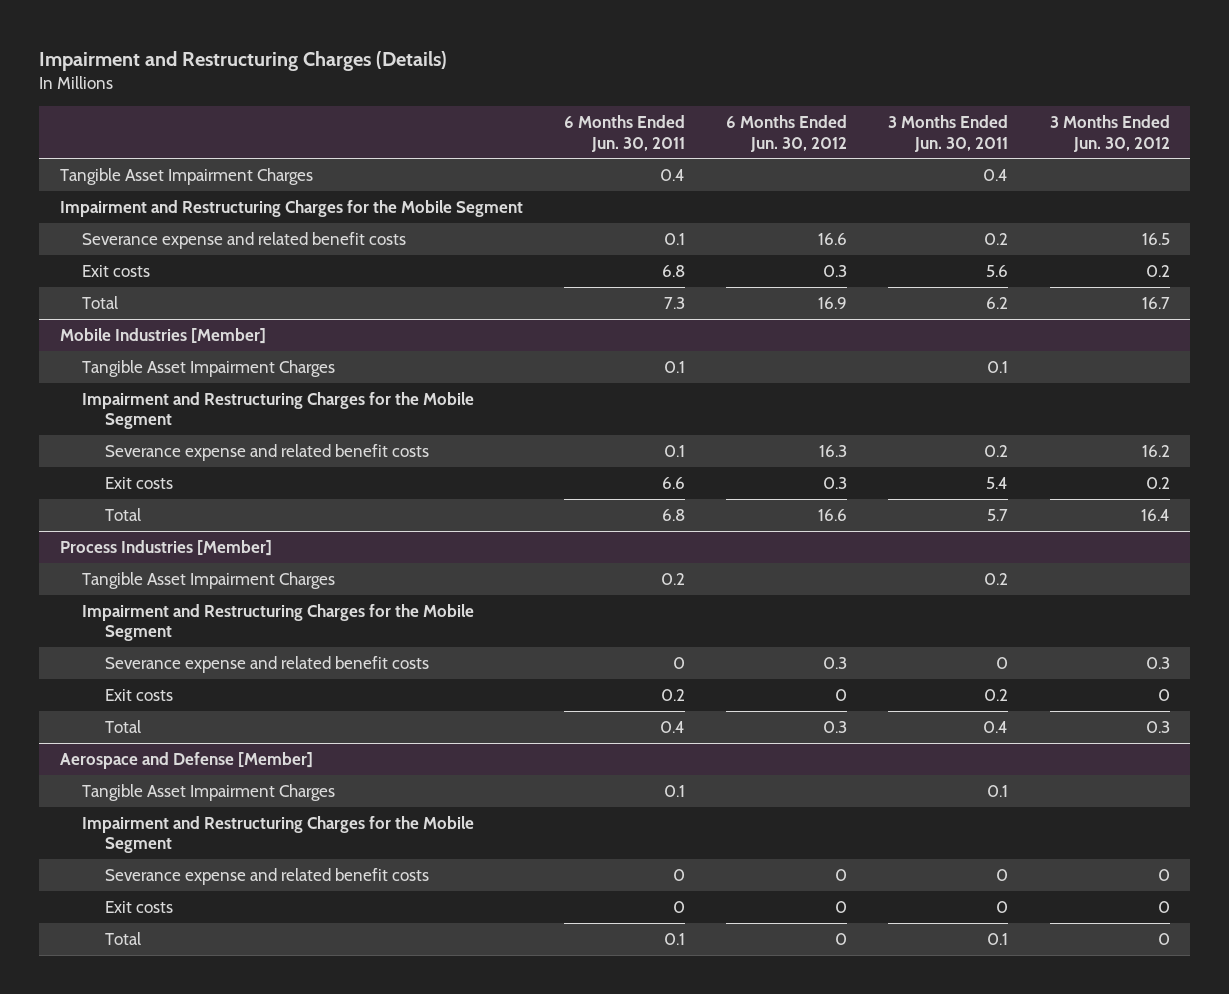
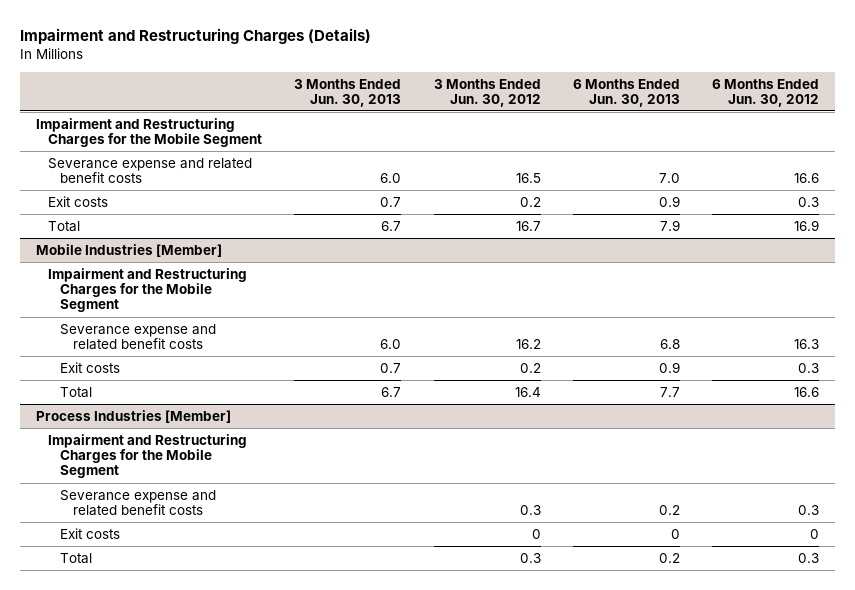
- | 6 Months Ended Jun. 30, 2011 | 6 Months Ended Jun. 30, 2012 | 3 Months Ended Jun. 30, 2011 | 3 Months Ended Jun. 30, 2012
+ | 3 Months Ended Jun. 30, 2013 | 3 Months Ended Jun. 30, 2012 | 6 Months Ended Jun. 30, 2013 | 6 Months Ended Jun. 30, 2012
- Tangible Asset Impairment Charges | 0.4 | | 0.4 |
@ Mobile Industries [Member]
- Tangible Asset Impairment Charges | 0.1 | | 0.1 |
@ Process Industries [Member]
- Tangible Asset Impairment Charges | 0.2 | | 0.2 |
- Aerospace and Defense [Member]
- Tangible Asset Impairment Charges | 0.1 | | 0.1 |
- Impairment and Restructuring Charges for the Mobile Segment
- Severance expense and related benefit costs | 0 | 0 | 0 | 0
- Exit costs | 0 | 0 | 0 | 0
- Total | 0.1 | 0 | 0.1 | 0

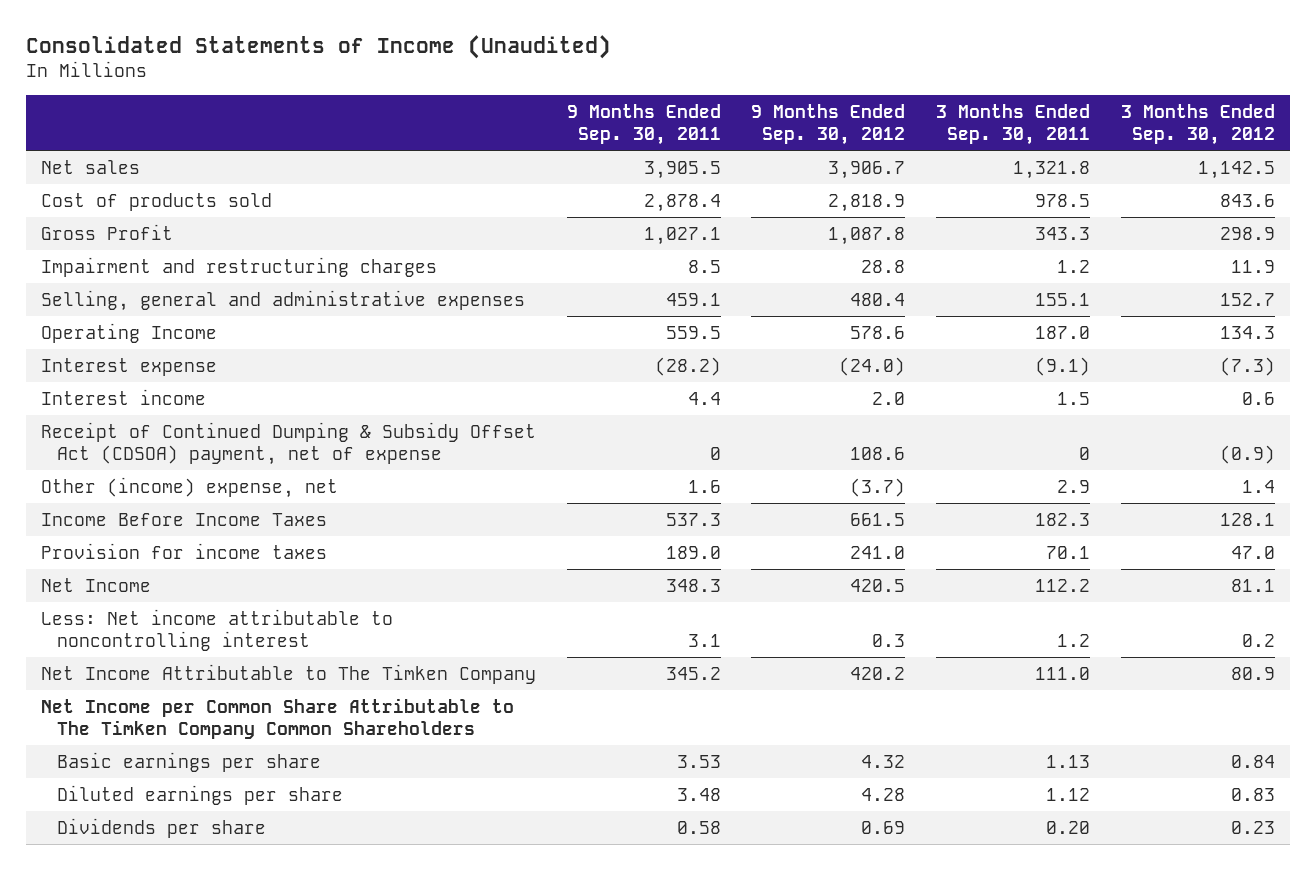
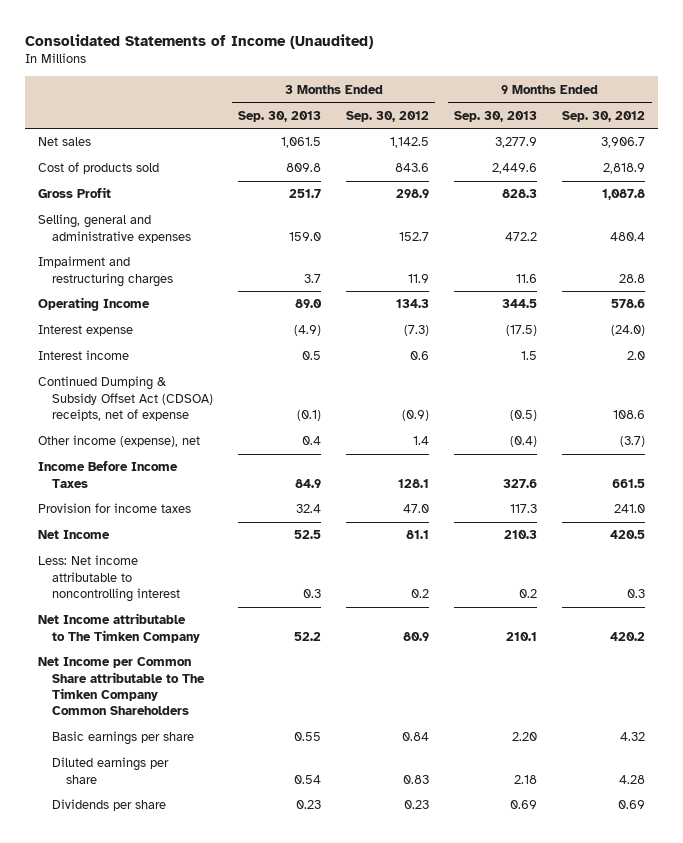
- | 9 Months Ended Sep. 30, 2011 | 9 Months Ended Sep. 30, 2012 | 3 Months Ended Sep. 30, 2011 | 3 Months Ended Sep. 30, 2012
+ | 3 Months Ended Sep. 30, 2013 | 3 Months Ended Sep. 30, 2012 | 9 Months Ended Sep. 30, 2013 | 9 Months Ended Sep. 30, 2012
moved down: Impairment and restructuring charges | 3.7 | 11.9 | 11.6 | 28.8
- Receipt of Continued Dumping & Subsidy Offset Act (CDSOA) payment, net of expense | 0 | 108.6 | 0 | (0.9)
- Other (income) expense, net | 1.6 | (3.7) | 2.9 | 1.4
+ Continued Dumping & Subsidy Offset Act (CDSOA) receipts, net of expense | (0.1) | (0.9) | (0.5) | 108.6
+ Other income (expense), net | 0.4 | 1.4 | (0.4) | (3.7)
- Net Income Attributable to The Timken Company | 345.2 | 420.2 | 111.0 | 80.9
- Net Income per Common Share Attributable to The Timken Company Common Shareholders
+ Net Income attributable to The Timken Company | 52.2 | 80.9 | 210.1 | 420.2
+ Net Income per Common Share attributable to The Timken Company Common Shareholders

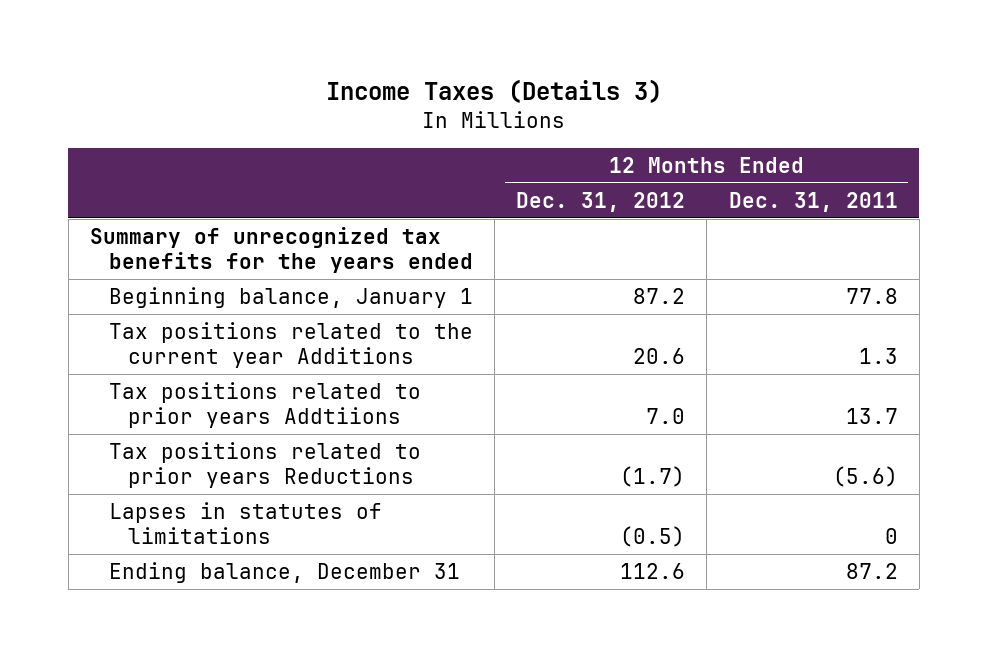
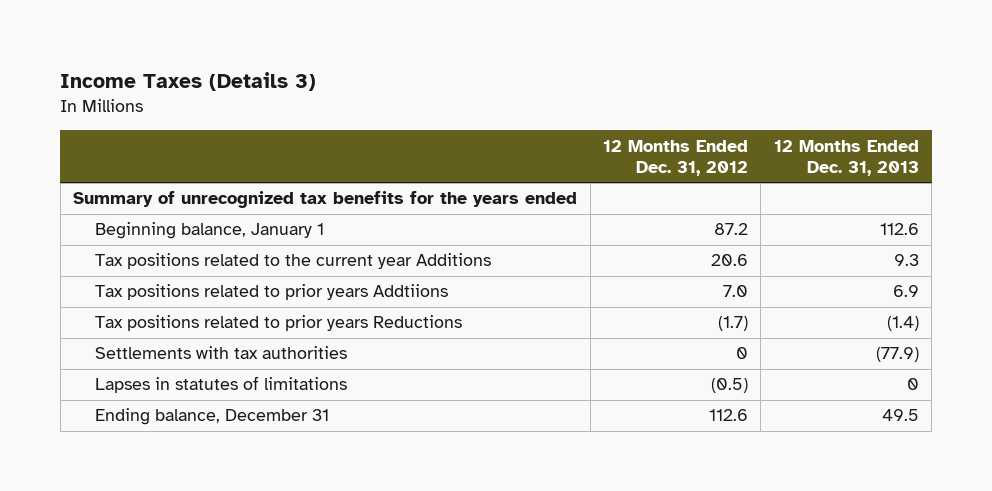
- | 12 Months Ended Dec. 31, 2012 | 12 Months Ended Dec. 31, 2011
+ | 12 Months Ended Dec. 31, 2012 | 12 Months Ended Dec. 31, 2013
+ Settlements with tax authorities | 0 | (77.9)

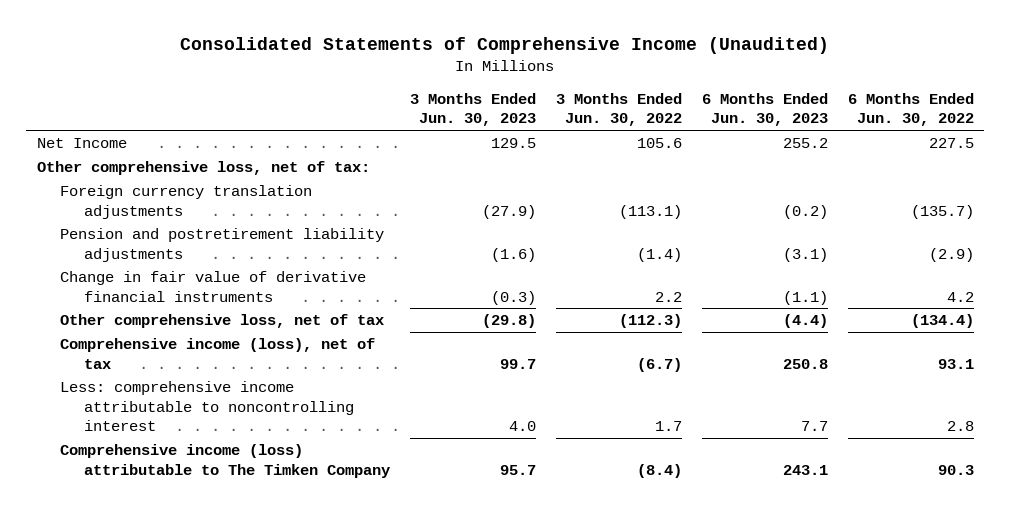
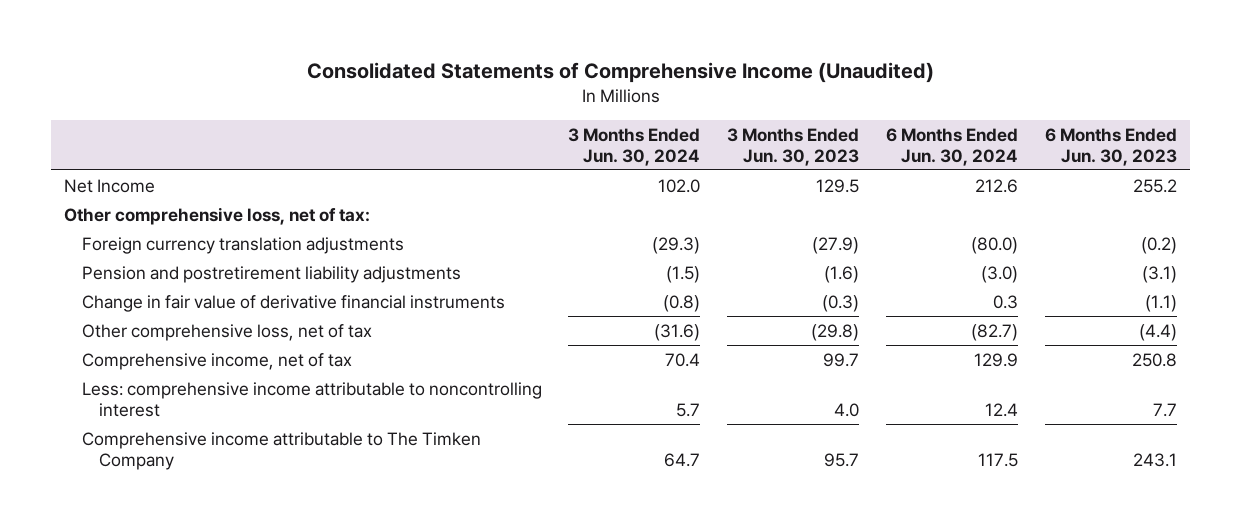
- | 3 Months Ended Jun. 30, 2023 | 3 Months Ended Jun. 30, 2022 | 6 Months Ended Jun. 30, 2023 | 6 Months Ended Jun. 30, 2022
+ | 3 Months Ended Jun. 30, 2024 | 3 Months Ended Jun. 30, 2023 | 6 Months Ended Jun. 30, 2024 | 6 Months Ended Jun. 30, 2023
- Comprehensive income (loss), net of tax | 99.7 | (6.7) | 250.8 | 93.1
+ Comprehensive income, net of tax | 70.4 | 99.7 | 129.9 | 250.8
- Comprehensive income (loss) attributable to The Timken Company | 95.7 | (8.4) | 243.1 | 90.3
+ Comprehensive income attributable to The Timken Company | 64.7 | 95.7 | 117.5 | 243.1

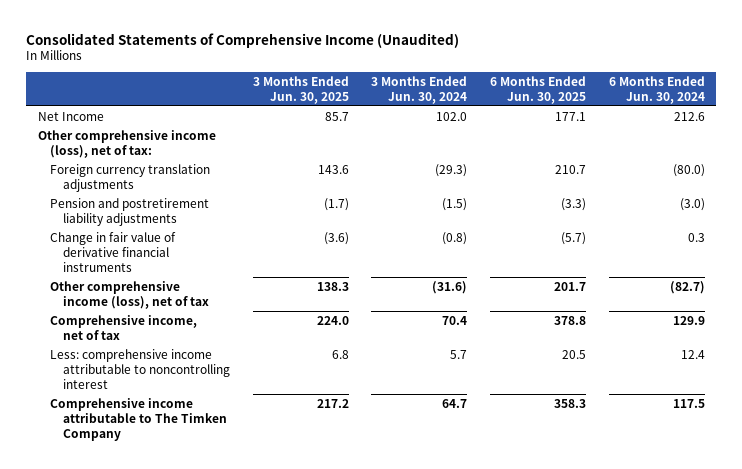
- | 3 Months Ended Jun. 30, 2024 | 3 Months Ended Jun. 30, 2023 | 6 Months Ended Jun. 30, 2024 | 6 Months Ended Jun. 30, 2023
+ | 3 Months Ended Jun. 30, 2025 | 3 Months Ended Jun. 30, 2024 | 6 Months Ended Jun. 30, 2025 | 6 Months Ended Jun. 30, 2024
- Other comprehensive loss, net of tax:
+ Other comprehensive income (loss), net of tax:
- Other comprehensive loss, net of tax | (31.6) | (29.8) | (82.7) | (4.4)
+ Other comprehensive income (loss), net of tax | 138.3 | (31.6) | 201.7 | (82.7)

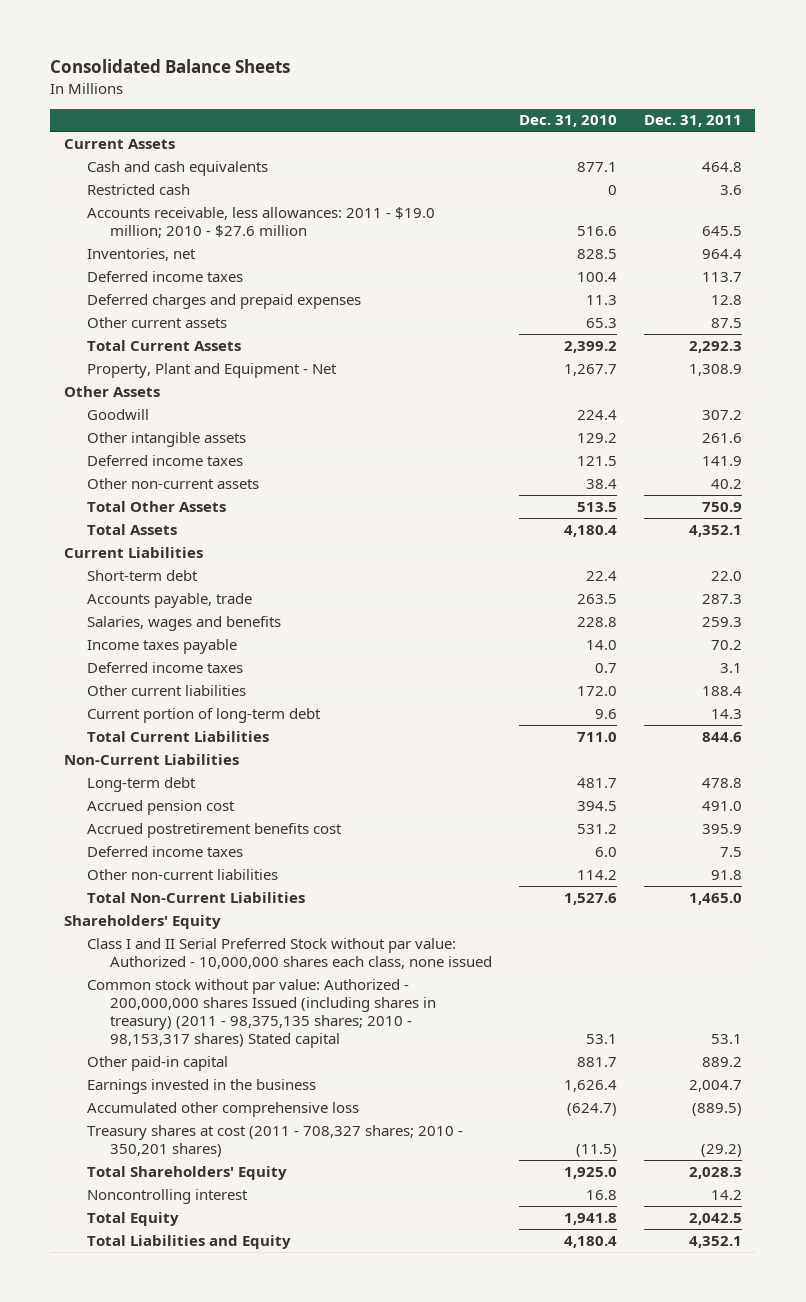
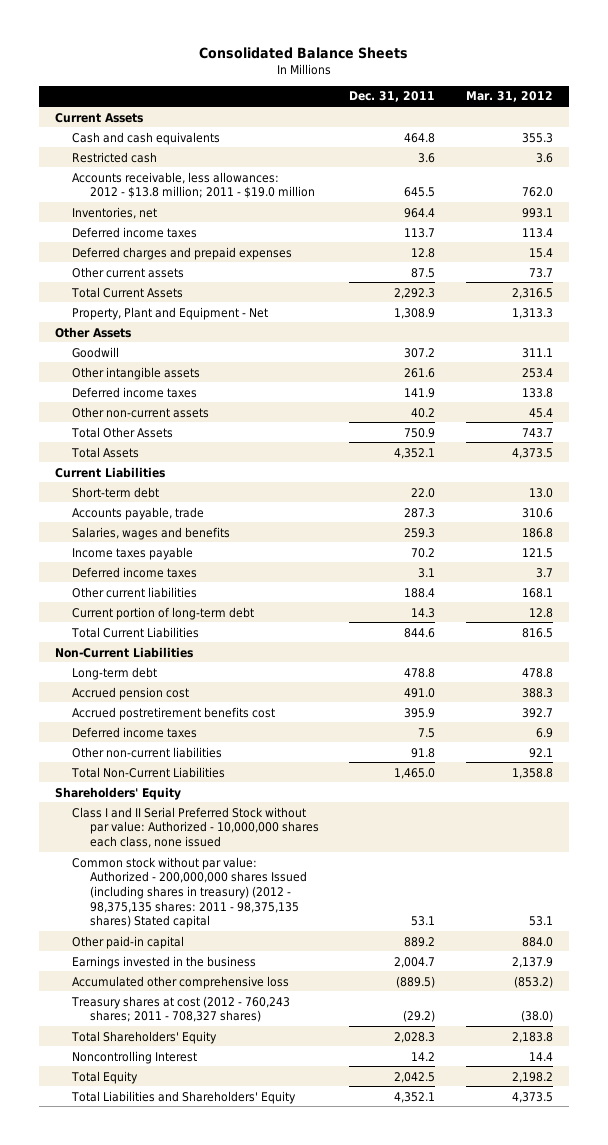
- | Dec. 31, 2010 | Dec. 31, 2011
+ | Dec. 31, 2011 | Mar. 31, 2012
- Accounts receivable, less allowances: 2011 - $19.0 million; 2010 - $27.6 million | 516.6 | 645.5
+ Accounts receivable, less allowances: 2012 - $13.8 million; 2011 - $19.0 million | 645.5 | 762.0
- Common stock without par value: Authorized - 200,000,000 shares Issued (including shares in treasury) (2011 - 98,375,135 shares; 2010 - 98,153,317 shares) Stated capital | 53.1 | 53.1
+ Common stock without par value: Authorized - 200,000,000 shares Issued (including shares in treasury) (2012 - 98,375,135 shares: 2011 - 98,375,135 shares) Stated capital | 53.1 | 53.1
- Treasury shares at cost (2011 - 708,327 shares; 2010 - 350,201 shares) | (11.5) | (29.2)
+ Treasury shares at cost (2012 - 760,243 shares; 2011 - 708,327 shares) | (29.2) | (38.0)
- Noncontrolling interest | 16.8 | 14.2
+ Noncontrolling Interest | 14.2 | 14.4
- Total Liabilities and Equity | 4,180.4 | 4,352.1
+ Total Liabilities and Shareholders' Equity | 4,352.1 | 4,373.5

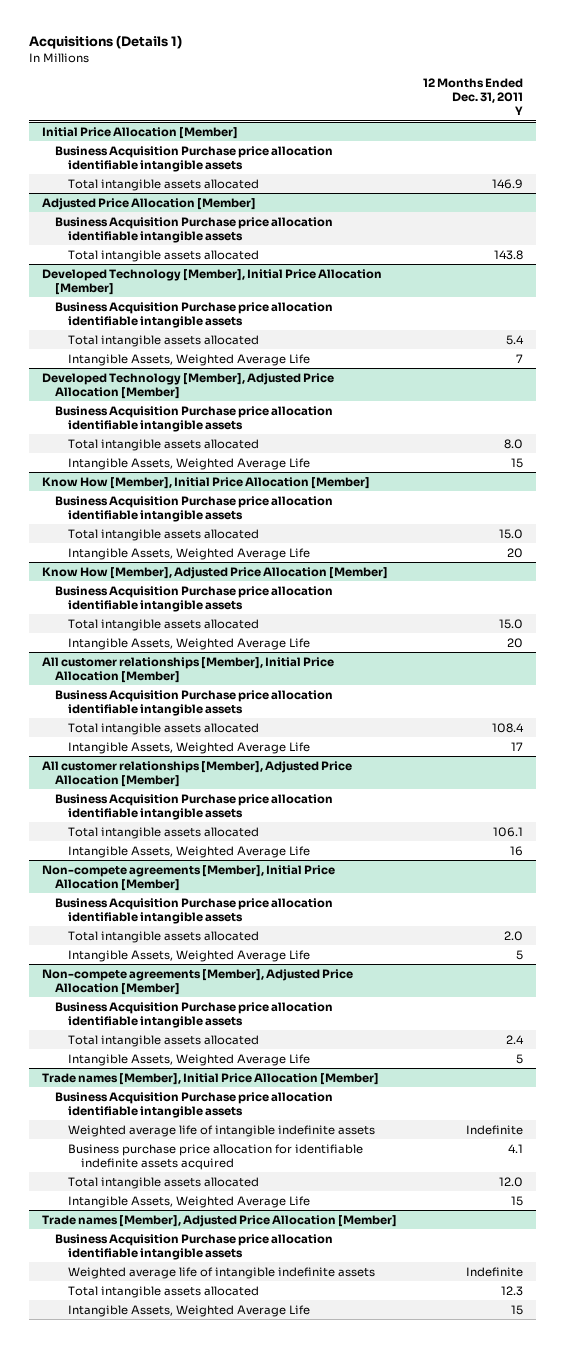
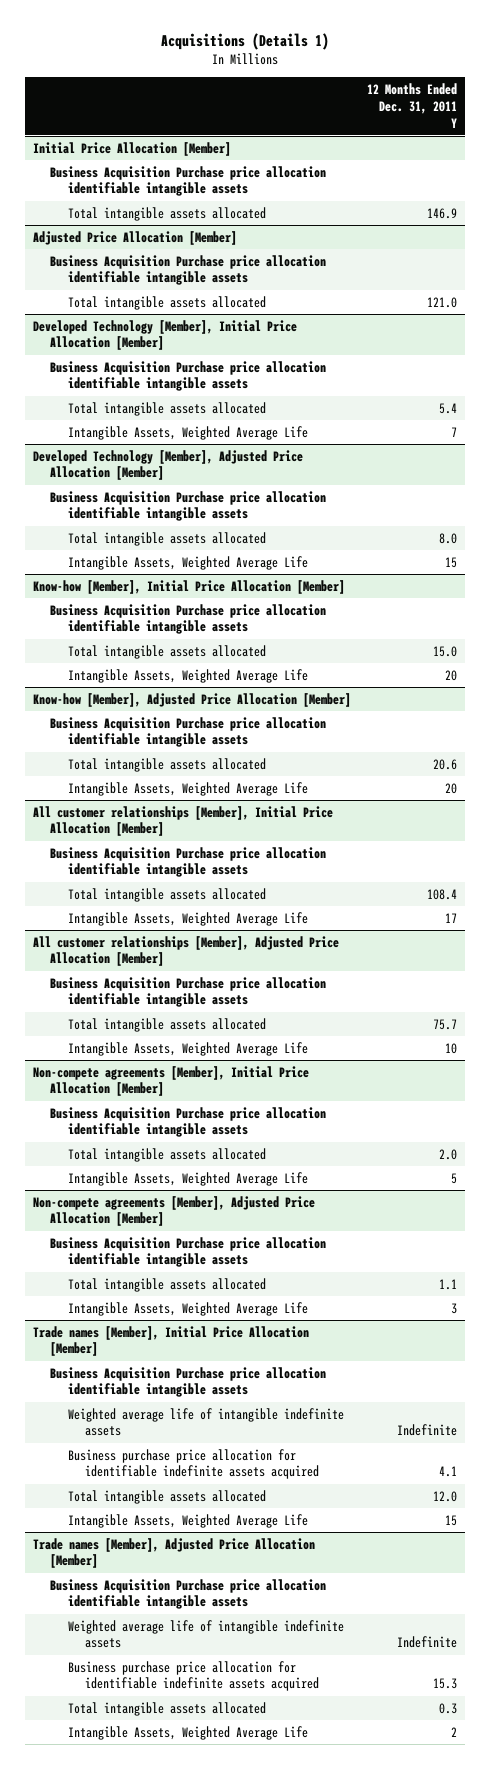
@ Adjusted Price Allocation [Member]
- Total intangible assets allocated | 143.8
+ Total intangible assets allocated | 121.0
- Know How [Member], Initial Price Allocation [Member]
+ Know-how [Member], Initial Price Allocation [Member]
- Know How [Member], Adjusted Price Allocation [Member]
+ Know-how [Member], Adjusted Price Allocation [Member]
- Total intangible assets allocated | 15.0
+ Total intangible assets allocated | 20.6
@ All customer relationships [Member], Adjusted Price Allocation [Member]
- Total intangible assets allocated | 106.1
- Intangible Assets, Weighted Average Life | 16
+ Total intangible assets allocated | 75.7
+ Intangible Assets, Weighted Average Life | 10
@ Non-compete agreements [Member], Adjusted Price Allocation [Member]
- Total intangible assets allocated | 2.4
- Intangible Assets, Weighted Average Life | 5
+ Total intangible assets allocated | 1.1
+ Intangible Assets, Weighted Average Life | 3
@ Trade names [Member], Adjusted Price Allocation [Member]
- Total intangible assets allocated | 12.3
- Intangible Assets, Weighted Average Life | 15
+ Business purchase price allocation for identifiable indefinite assets acquired | 15.3
+ Total intangible assets allocated | 0.3
+ Intangible Assets, Weighted Average Life | 2

